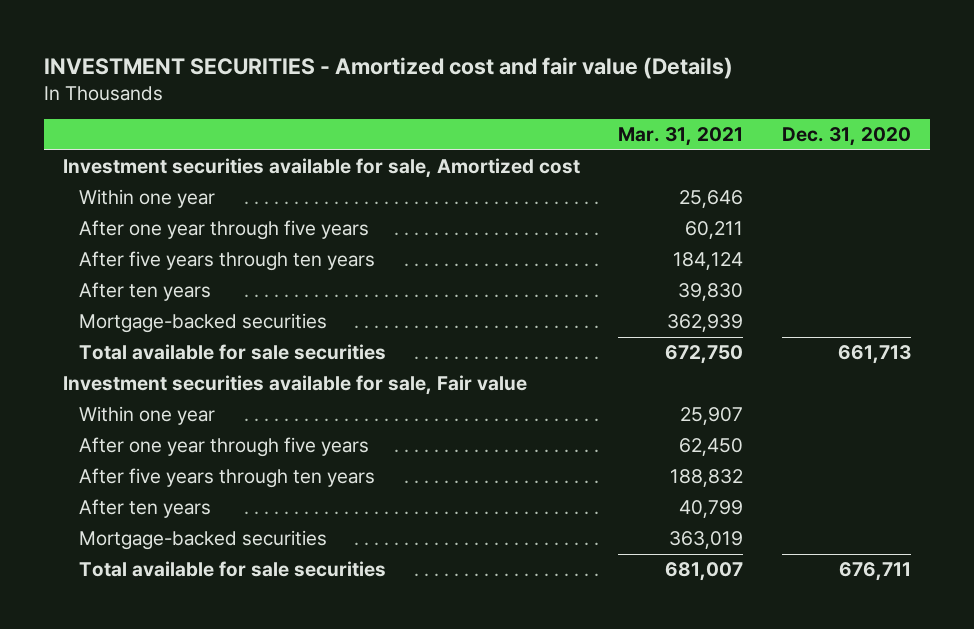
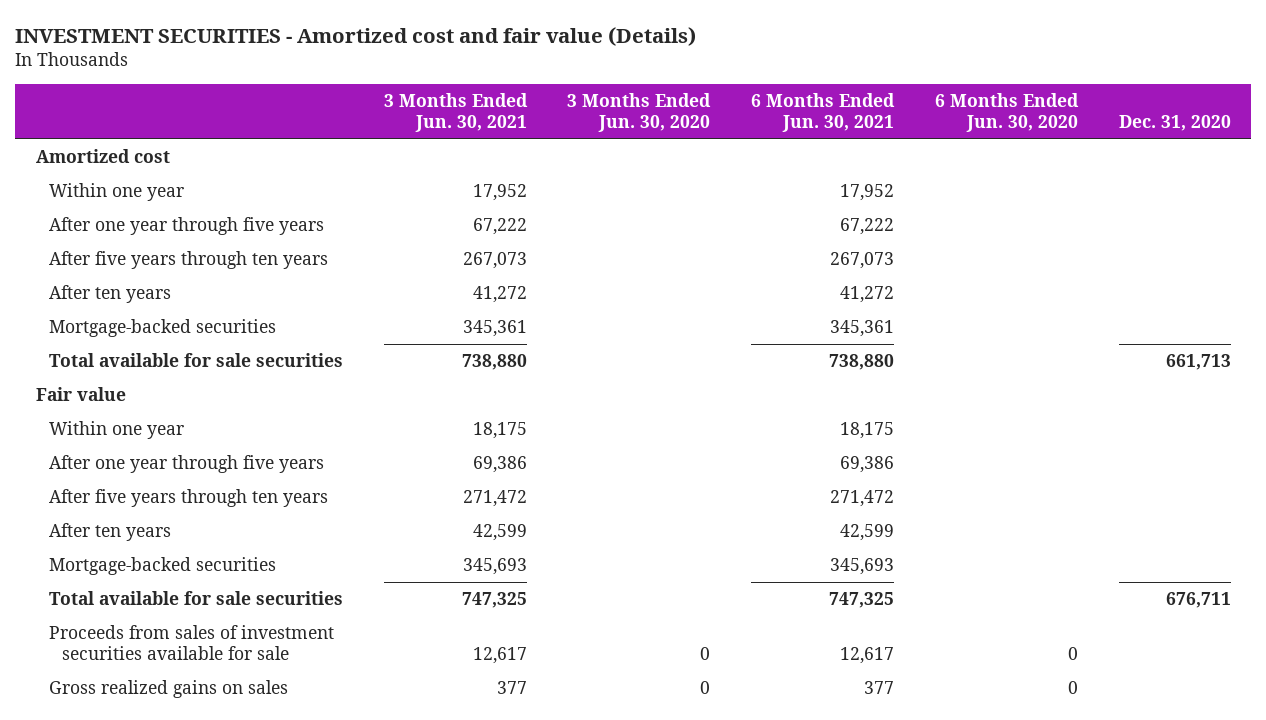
- | Mar. 31, 2021 | Dec. 31, 2020
+ | 3 Months Ended Jun. 30, 2021 | 3 Months Ended Jun. 30, 2020 | 6 Months Ended Jun. 30, 2021 | 6 Months Ended Jun. 30, 2020 | Dec. 31, 2020
- Investment securities available for sale, Amortized cost
+ Amortized cost
- Investment securities available for sale, Fair value
+ Fair value
+ Proceeds from sales of investment securities available for sale | 12,617 | 0 | 12,617 | 0 |
+ Gross realized gains on sales | 377 | 0 | 377 | 0 |

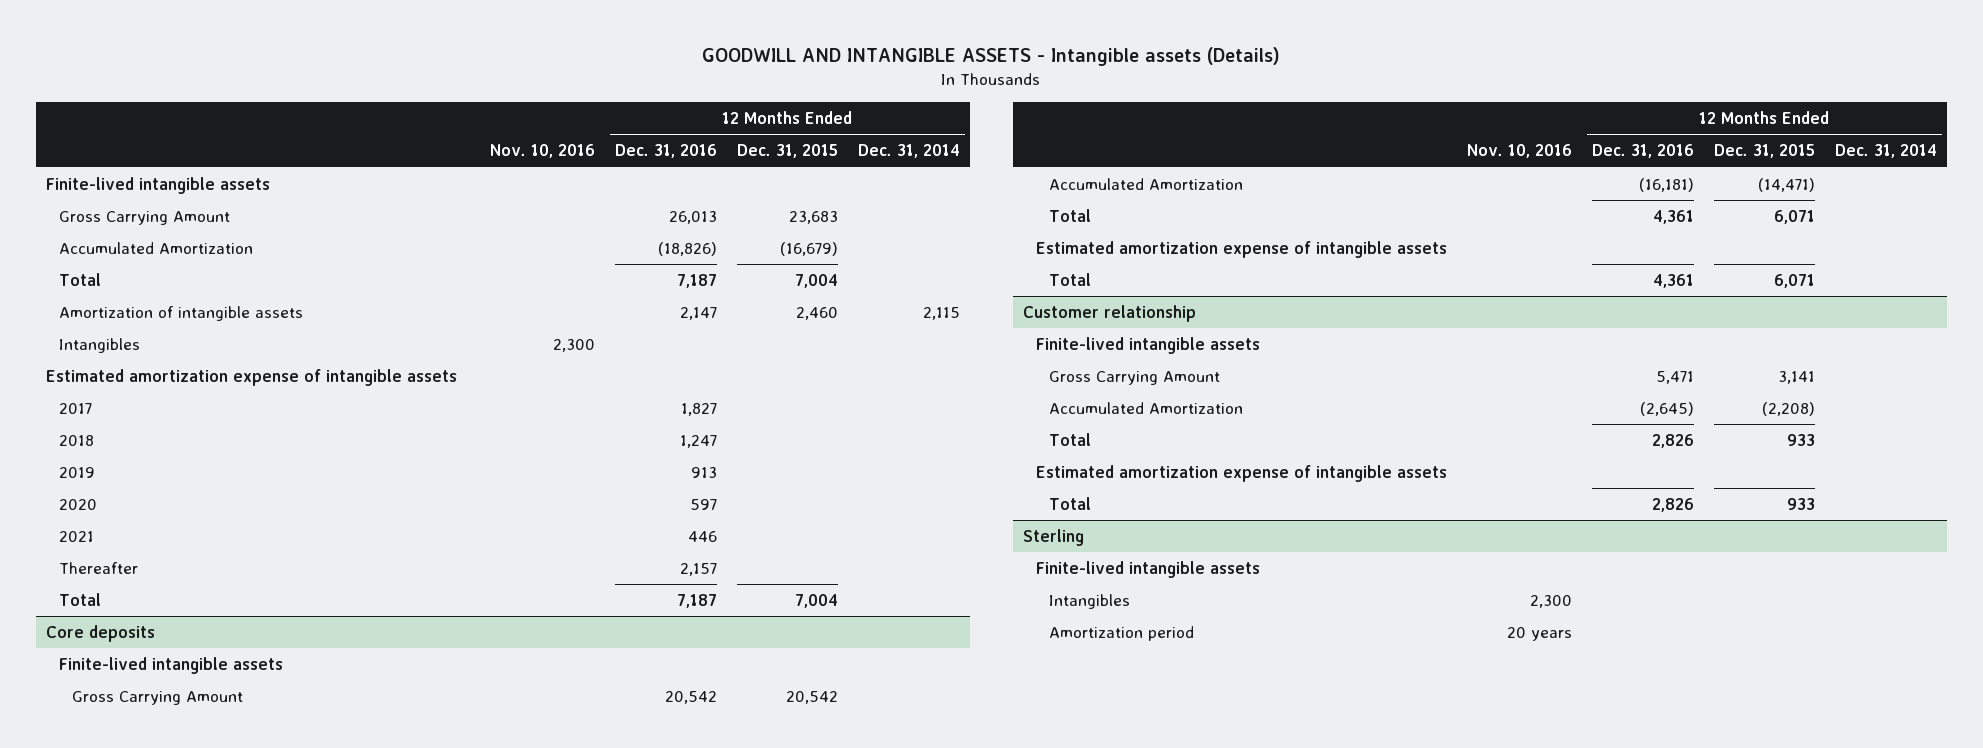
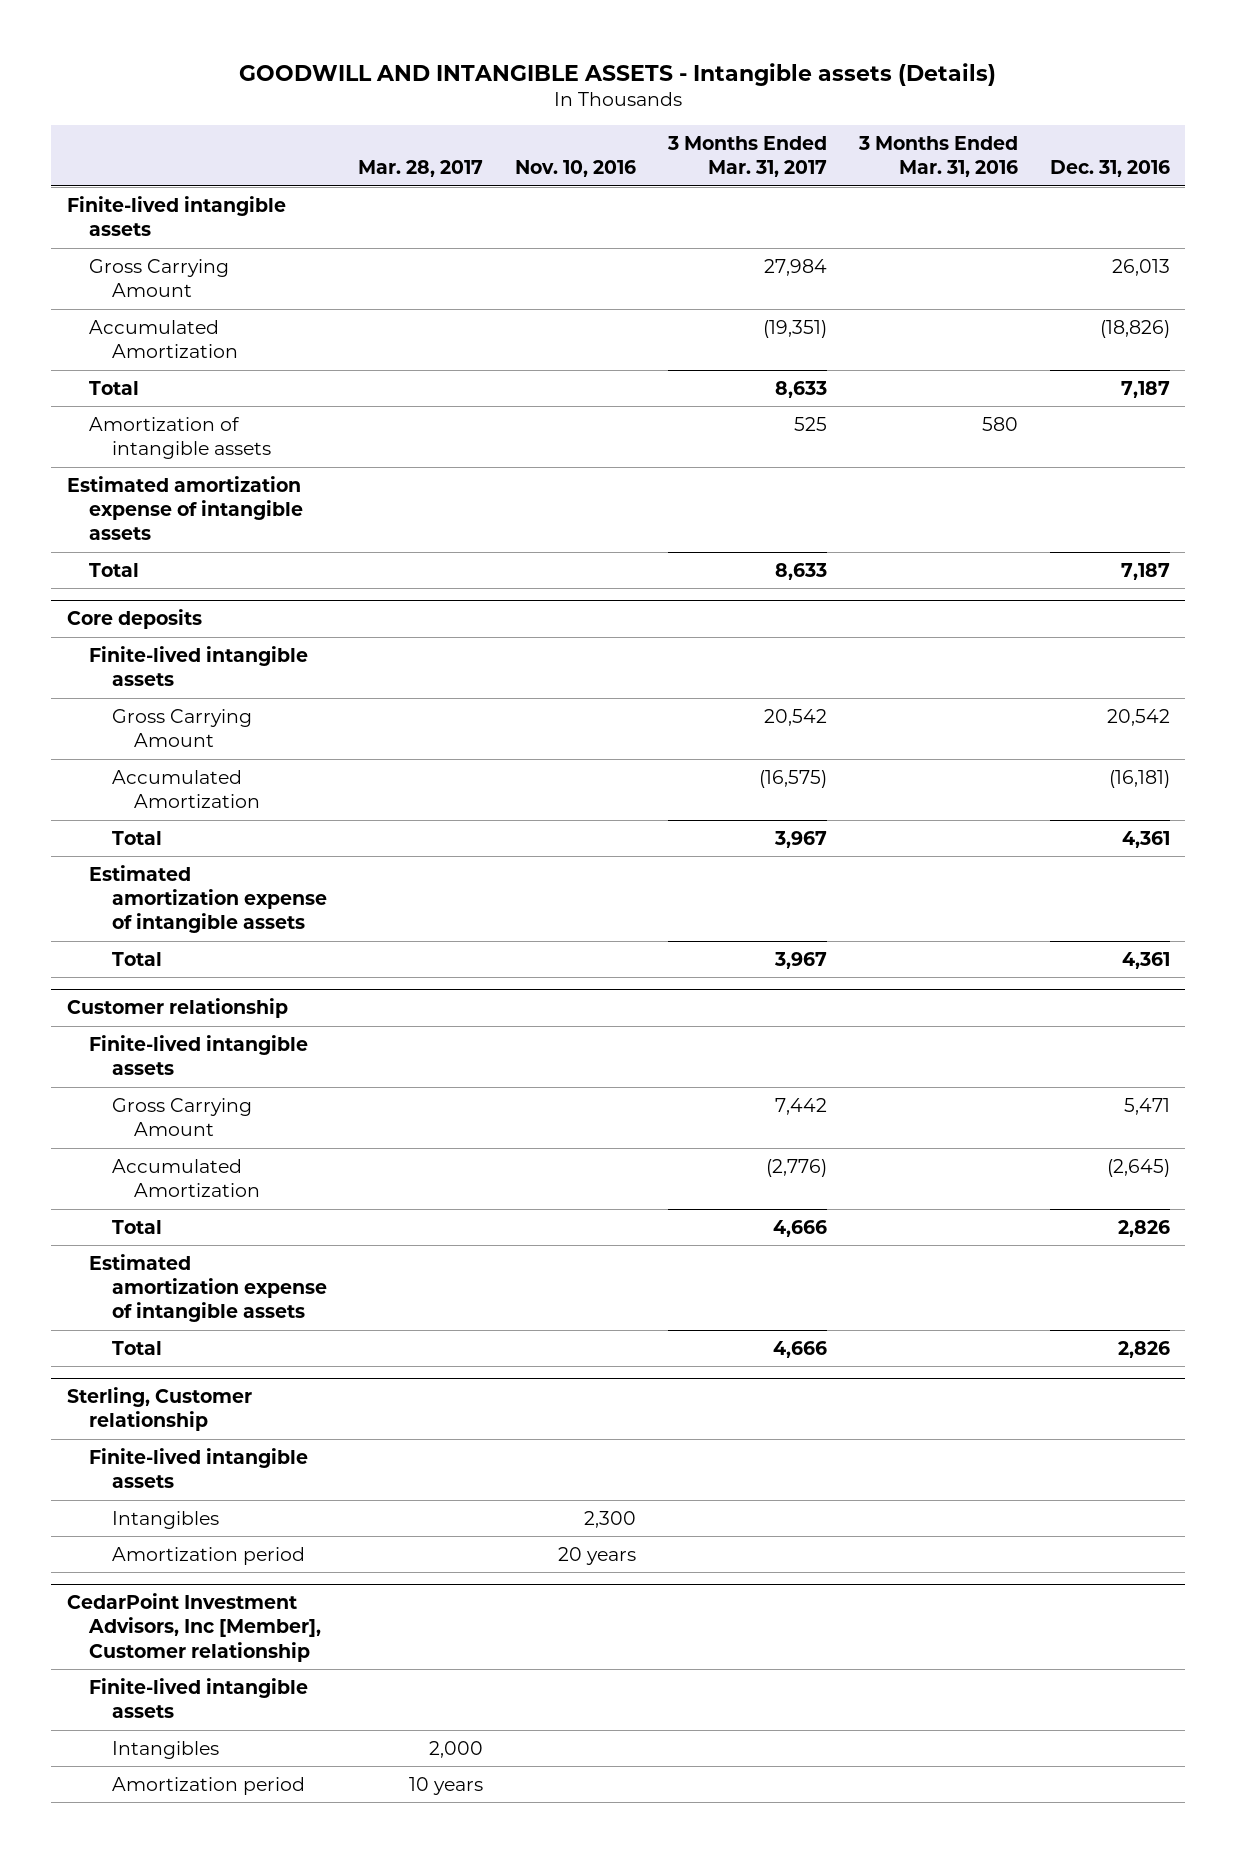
- | Nov. 10, 2016 | 12 Months Ended Dec. 31, 2016 | 12 Months Ended Dec. 31, 2015 | 12 Months Ended Dec. 31, 2014
+ | Mar. 28, 2017 | Nov. 10, 2016 | 3 Months Ended Mar. 31, 2017 | 3 Months Ended Mar. 31, 2016 | Dec. 31, 2016
- Intangibles | 2,300 | | |
- 2017 | | 1,827 | |
- 2018 | | 1,247 | |
- 2019 | | 913 | |
- 2020 | | 597 | |
- 2021 | | 446 | |
- Thereafter | | 2,157 | |
- Sterling
+ Sterling, Customer relationship
+ CedarPoint Investment Advisors, Inc [Member], Customer relationship
+ Finite-lived intangible assets
+ Intangibles | 2,000 | | | |
+ Amortization period | 10 years | | | |

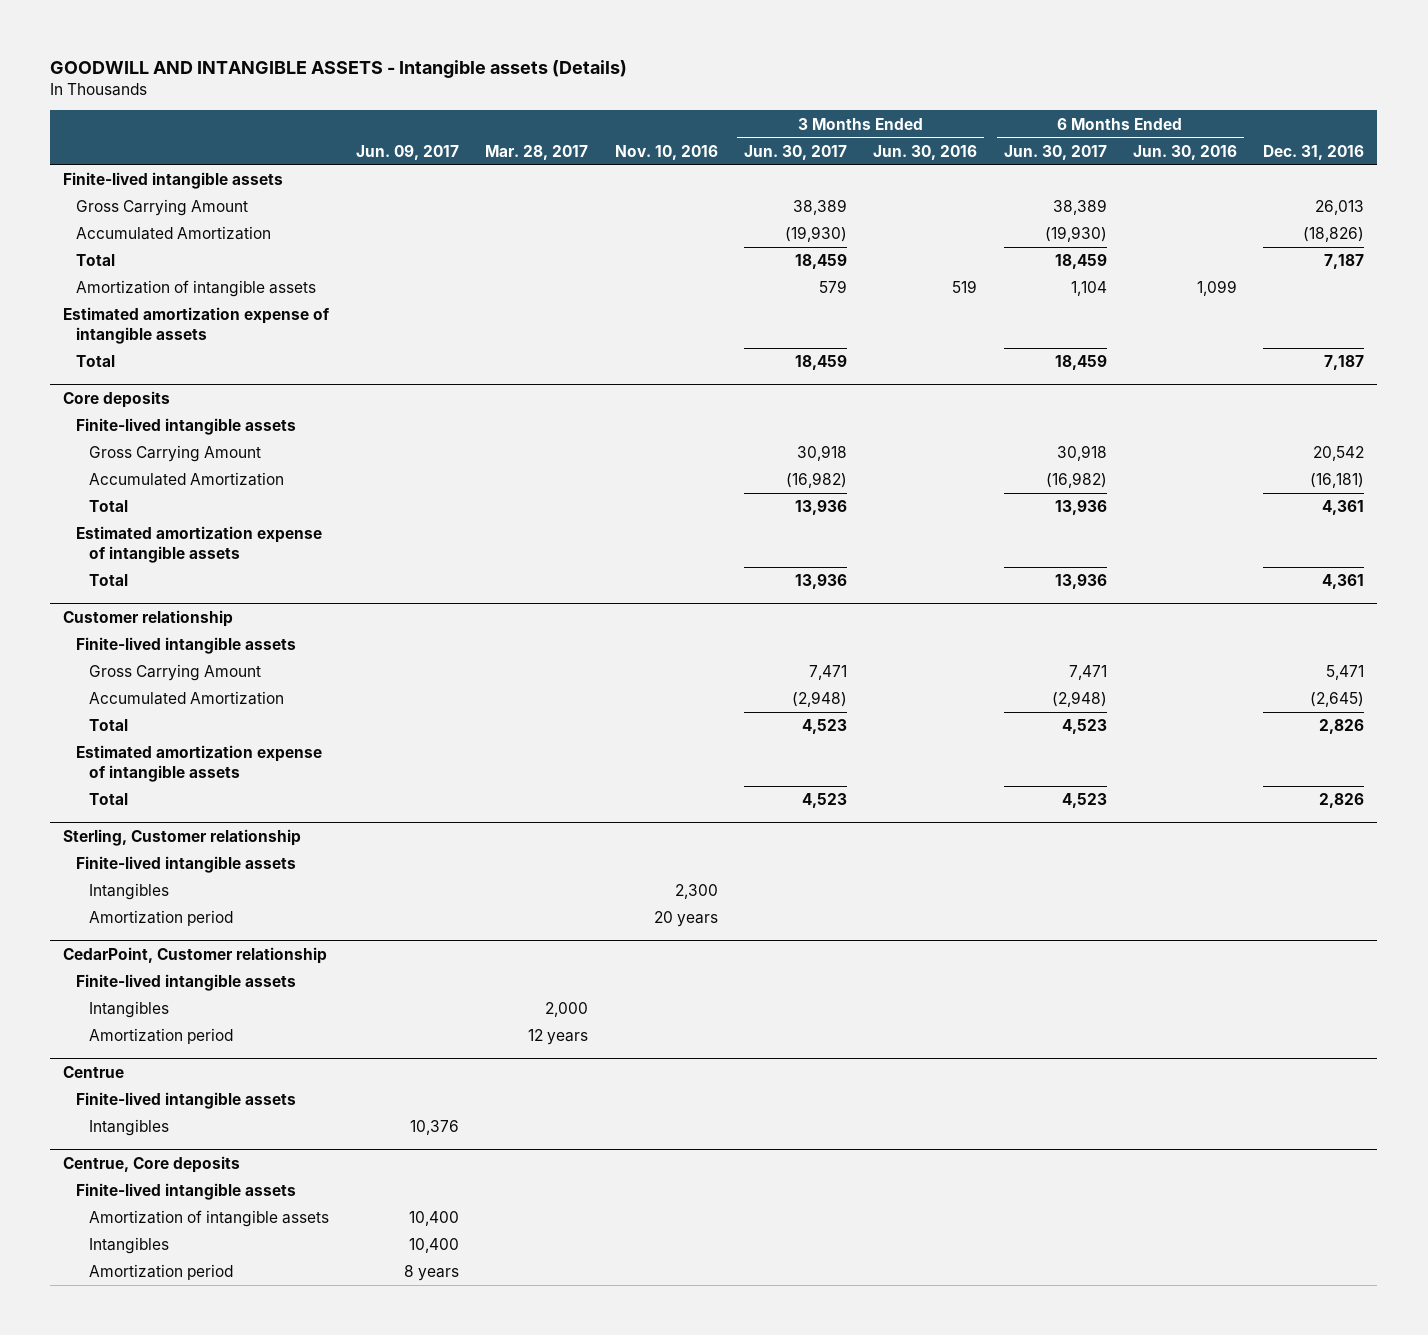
- | Mar. 28, 2017 | Nov. 10, 2016 | 3 Months Ended Mar. 31, 2017 | 3 Months Ended Mar. 31, 2016 | Dec. 31, 2016
+ | Jun. 09, 2017 | Mar. 28, 2017 | Nov. 10, 2016 | 3 Months Ended Jun. 30, 2017 | 3 Months Ended Jun. 30, 2016 | 6 Months Ended Jun. 30, 2017 | 6 Months Ended Jun. 30, 2016 | Dec. 31, 2016
- CedarPoint Investment Advisors, Inc [Member], Customer relationship
+ CedarPoint, Customer relationship
- Amortization period | 10 years | | | |
+ Amortization period | | 12 years | | | | | |
+ Centrue
+ Finite-lived intangible assets
+ Intangibles | 10,376 | | | | | | |
+ Centrue, Core deposits
+ Finite-lived intangible assets
+ Amortization of intangible assets | 10,400 | | | | | | |
+ Intangibles | 10,400 | | | | | | |
+ Amortization period | 8 years | | | | | | |

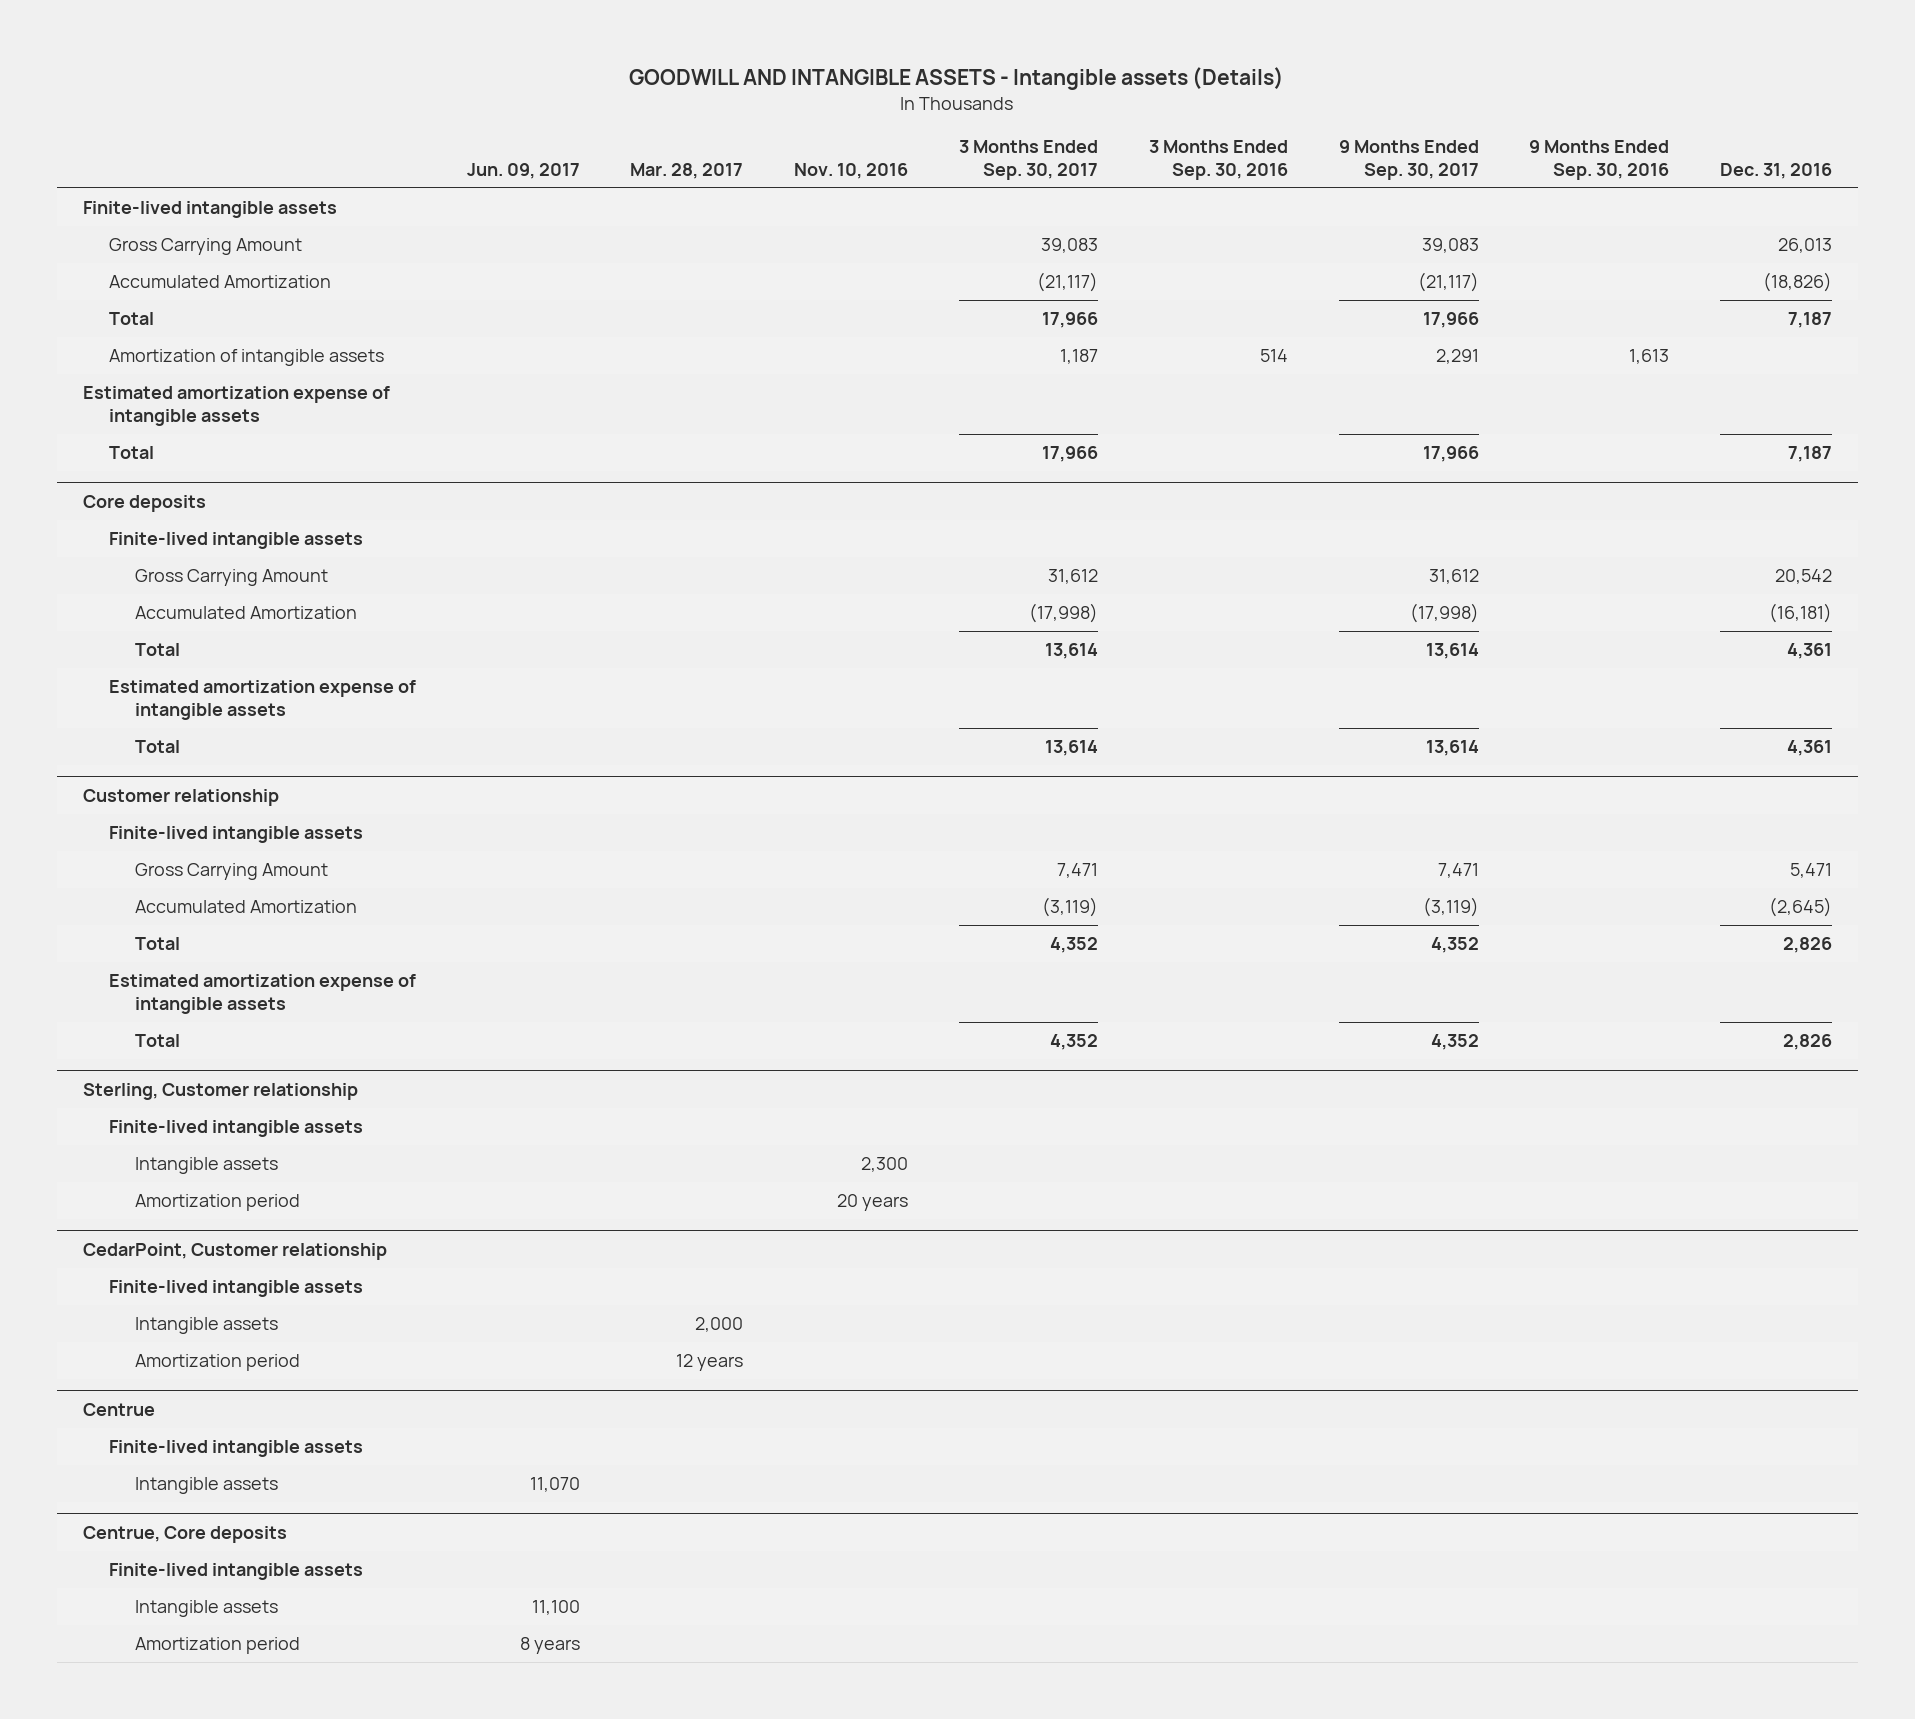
- | Jun. 09, 2017 | Mar. 28, 2017 | Nov. 10, 2016 | 3 Months Ended Jun. 30, 2017 | 3 Months Ended Jun. 30, 2016 | 6 Months Ended Jun. 30, 2017 | 6 Months Ended Jun. 30, 2016 | Dec. 31, 2016
+ | Jun. 09, 2017 | Mar. 28, 2017 | Nov. 10, 2016 | 3 Months Ended Sep. 30, 2017 | 3 Months Ended Sep. 30, 2016 | 9 Months Ended Sep. 30, 2017 | 9 Months Ended Sep. 30, 2016 | Dec. 31, 2016
@ Sterling, Customer relationship
- Intangibles | | | 2,300 | | | | |
+ Intangible assets | | | 2,300 | | | | |
@ CedarPoint, Customer relationship
- Intangibles | | 2,000 | | | | | |
+ Intangible assets | | 2,000 | | | | | |
@ Centrue
- Intangibles | 10,376 | | | | | | |
+ Intangible assets | 11,070 | | | | | | |
@ Centrue, Core deposits
- Amortization of intangible assets | 10,400 | | | | | | |
- Intangibles | 10,400 | | | | | | |
+ Intangible assets | 11,100 | | | | | | |

